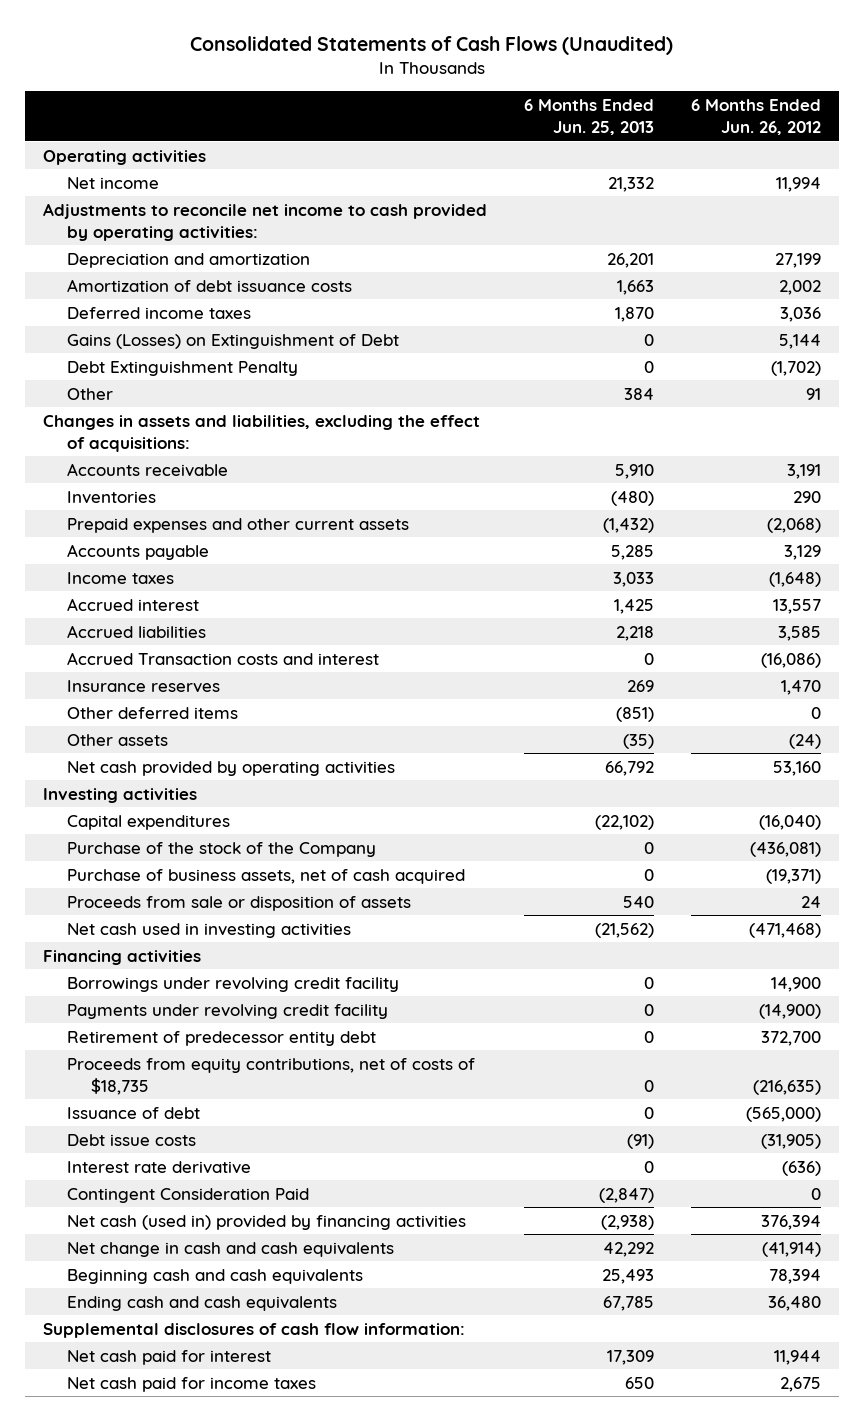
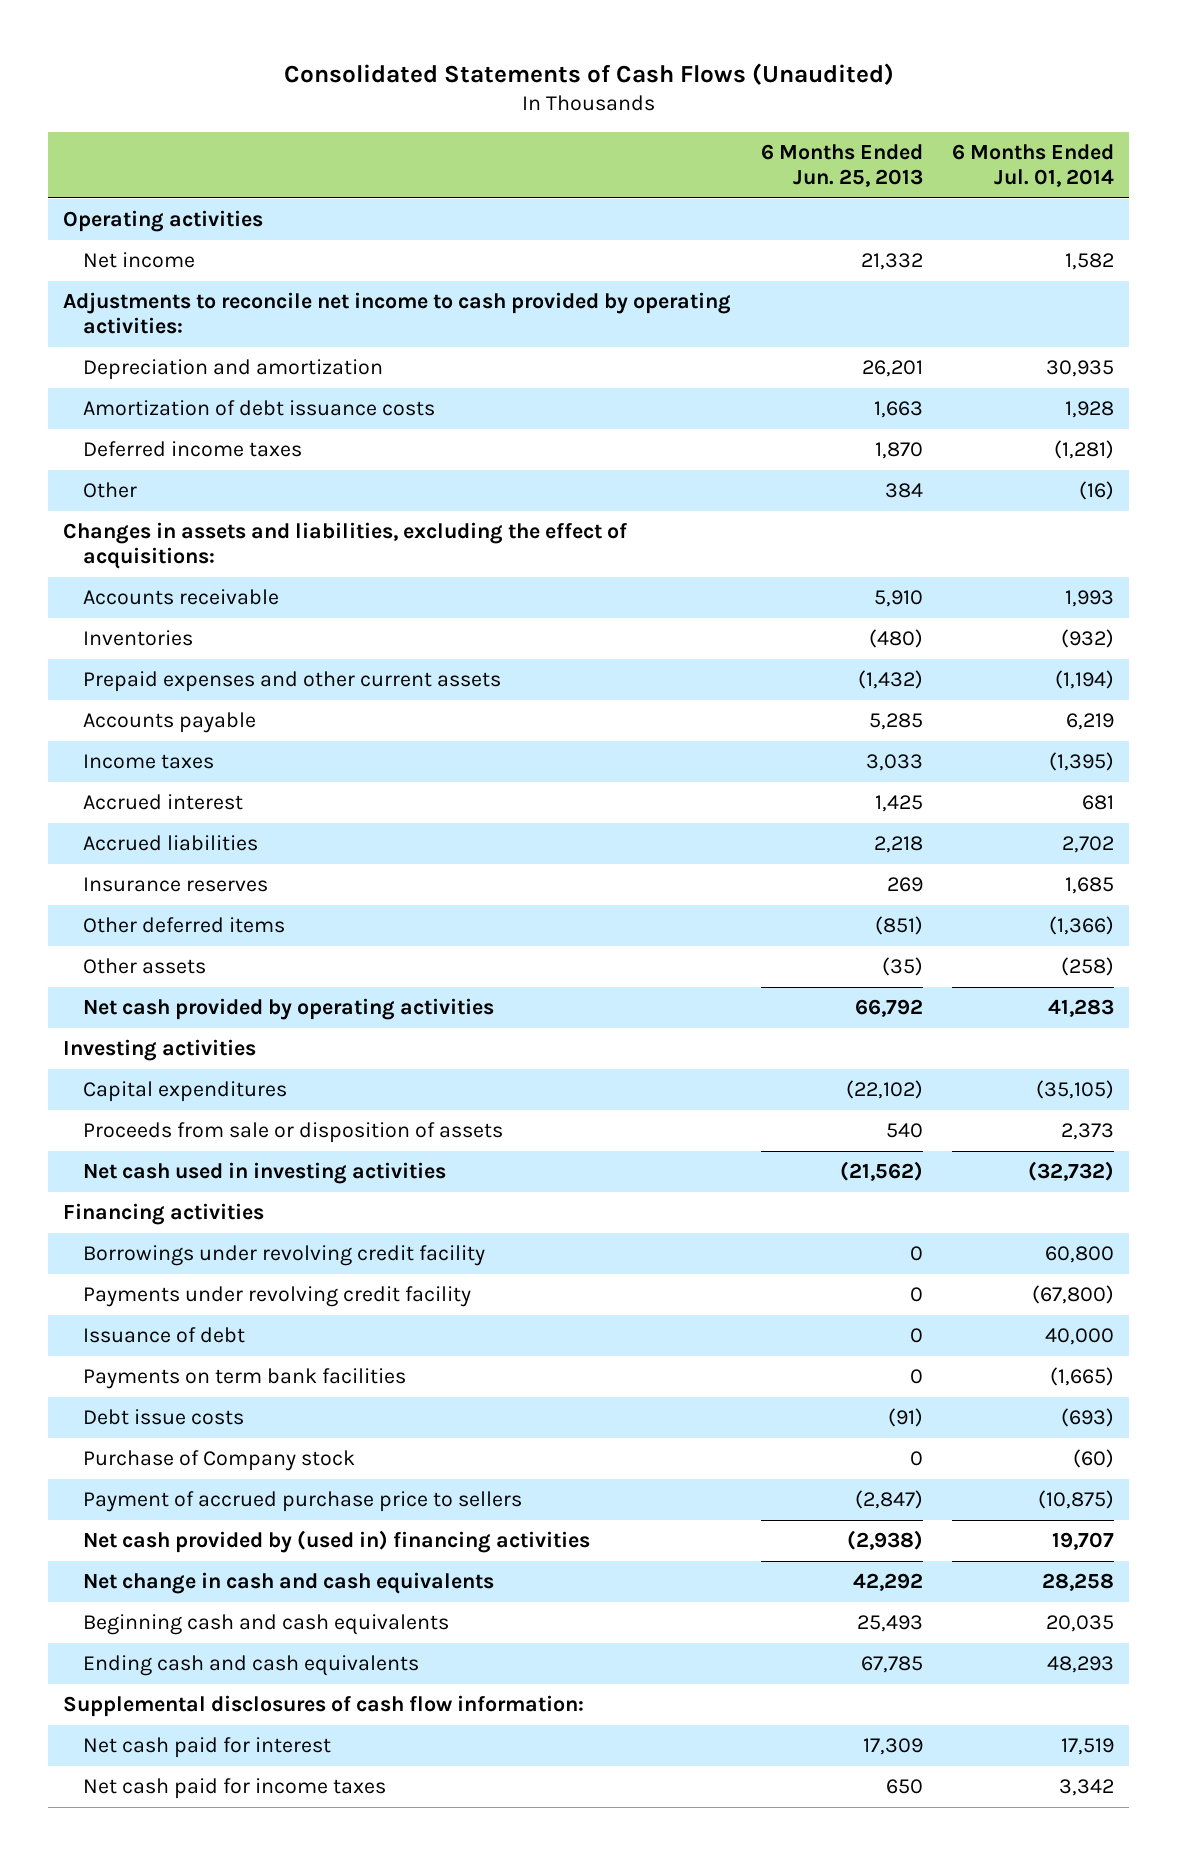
- | 6 Months Ended Jun. 25, 2013 | 6 Months Ended Jun. 26, 2012
+ | 6 Months Ended Jun. 25, 2013 | 6 Months Ended Jul. 01, 2014
- Gains (Losses) on Extinguishment of Debt | 0 | 5,144
- Debt Extinguishment Penalty | 0 | (1,702)
- Accrued Transaction costs and interest | 0 | (16,086)
- Purchase of the stock of the Company | 0 | (436,081)
- Purchase of business assets, net of cash acquired | 0 | (19,371)
- Retirement of predecessor entity debt | 0 | 372,700
- Proceeds from equity contributions, net of costs of $18,735 | 0 | (216,635)
+ Payments on term bank facilities | 0 | (1,665)
- Interest rate derivative | 0 | (636)
- Contingent Consideration Paid | (2,847) | 0
- Net cash (used in) provided by financing activities | (2,938) | 376,394
+ Purchase of Company stock | 0 | (60)
+ Payment of accrued purchase price to sellers | (2,847) | (10,875)
+ Net cash provided by (used in) financing activities | (2,938) | 19,707

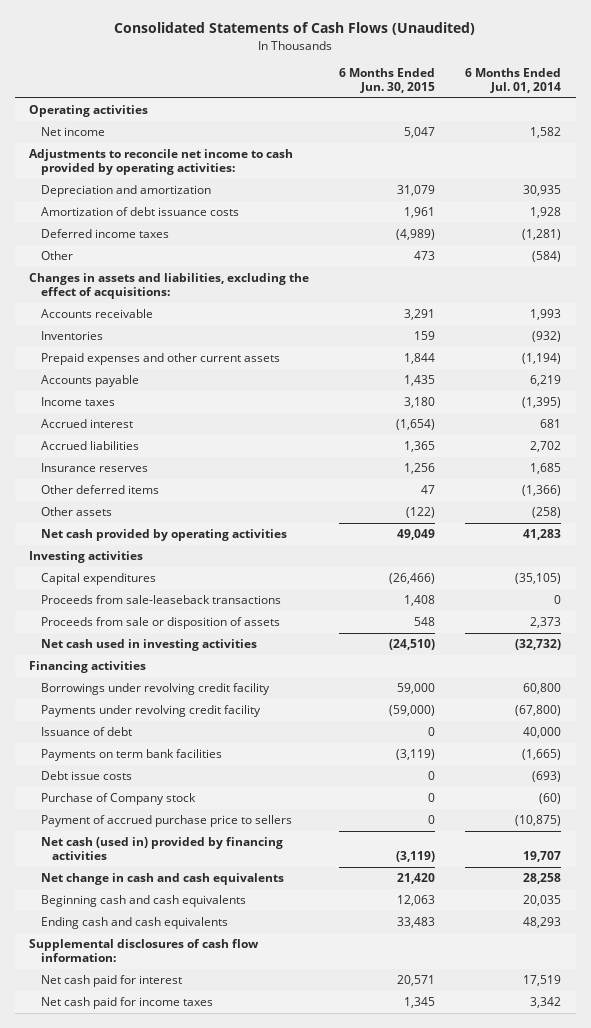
- | 6 Months Ended Jun. 25, 2013 | 6 Months Ended Jul. 01, 2014
+ | 6 Months Ended Jun. 30, 2015 | 6 Months Ended Jul. 01, 2014
- Other | 384 | (16)
+ Other | 473 | (584)
+ Proceeds from sale-leaseback transactions | 1,408 | 0
- Net cash provided by (used in) financing activities | (2,938) | 19,707
+ Net cash (used in) provided by financing activities | (3,119) | 19,707

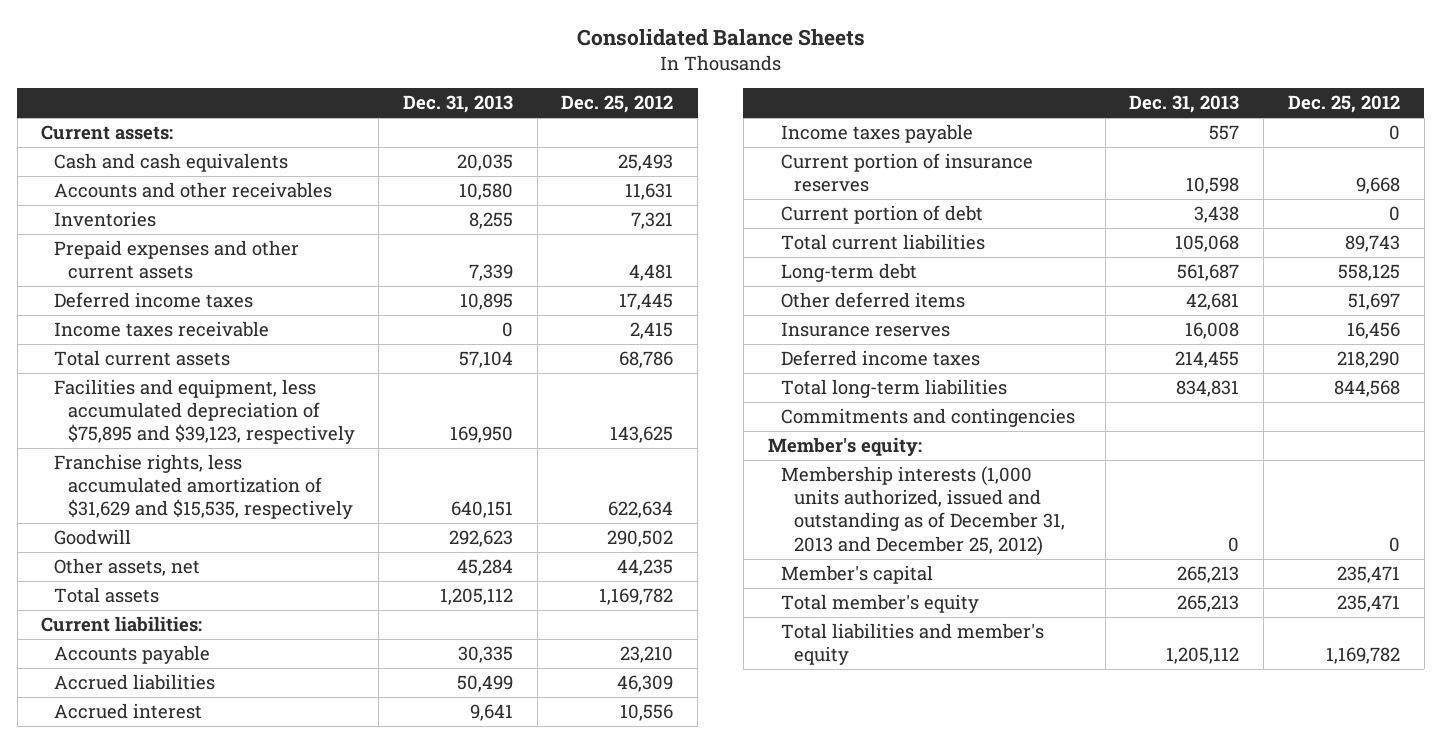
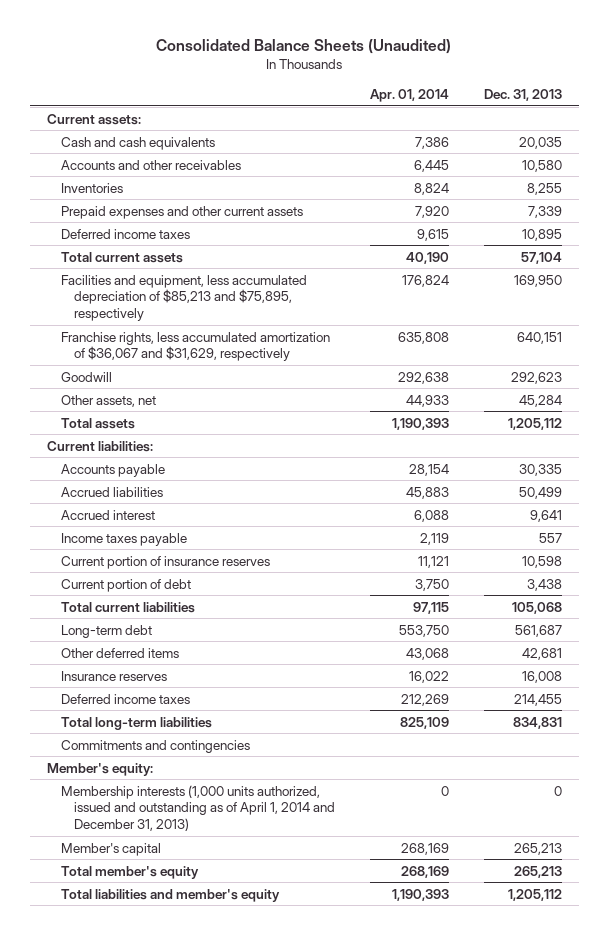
- Consolidated Balance Sheets
+ Consolidated Balance Sheets (Unaudited)
- | Dec. 31, 2013 | Dec. 25, 2012
+ | Apr. 01, 2014 | Dec. 31, 2013
- Income taxes receivable | 0 | 2,415
- Facilities and equipment, less accumulated depreciation of $75,895 and $39,123, respectively | 169,950 | 143,625
- Franchise rights, less accumulated amortization of $31,629 and $15,535, respectively | 640,151 | 622,634
+ Facilities and equipment, less accumulated depreciation of $85,213 and $75,895, respectively | 176,824 | 169,950
+ Franchise rights, less accumulated amortization of $36,067 and $31,629, respectively | 635,808 | 640,151
- Membership interests (1,000 units authorized, issued and outstanding as of December 31, 2013 and December 25, 2012) | 0 | 0
+ Membership interests (1,000 units authorized, issued and outstanding as of April 1, 2014 and December 31, 2013) | 0 | 0

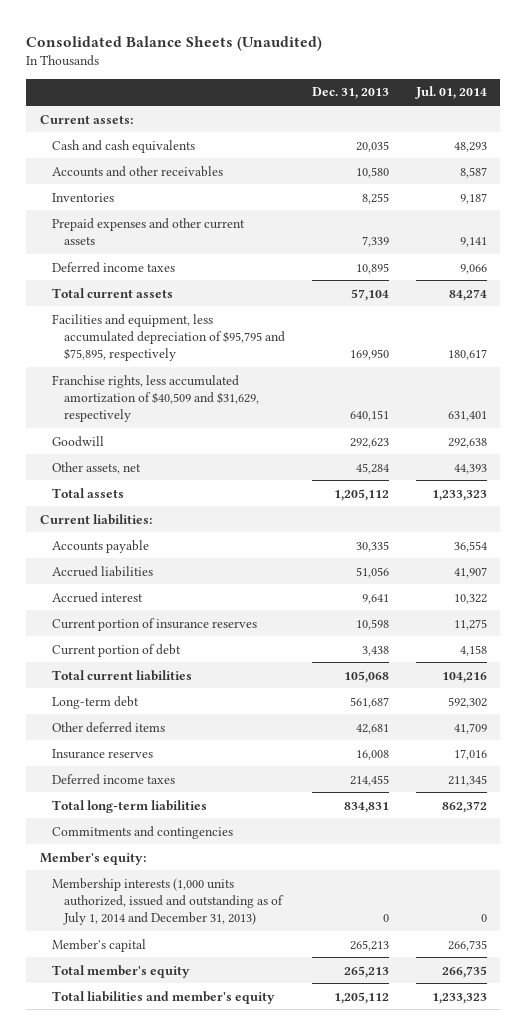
- | Apr. 01, 2014 | Dec. 31, 2013
+ | Dec. 31, 2013 | Jul. 01, 2014
- Facilities and equipment, less accumulated depreciation of $85,213 and $75,895, respectively | 176,824 | 169,950
- Franchise rights, less accumulated amortization of $36,067 and $31,629, respectively | 635,808 | 640,151
+ Facilities and equipment, less accumulated depreciation of $95,795 and $75,895, respectively | 169,950 | 180,617
+ Franchise rights, less accumulated amortization of $40,509 and $31,629, respectively | 640,151 | 631,401
- Accrued liabilities | 45,883 | 50,499
+ Accrued liabilities | 51,056 | 41,907
- Income taxes payable | 2,119 | 557
- Membership interests (1,000 units authorized, issued and outstanding as of April 1, 2014 and December 31, 2013) | 0 | 0
+ Membership interests (1,000 units authorized, issued and outstanding as of July 1, 2014 and December 31, 2013) | 0 | 0

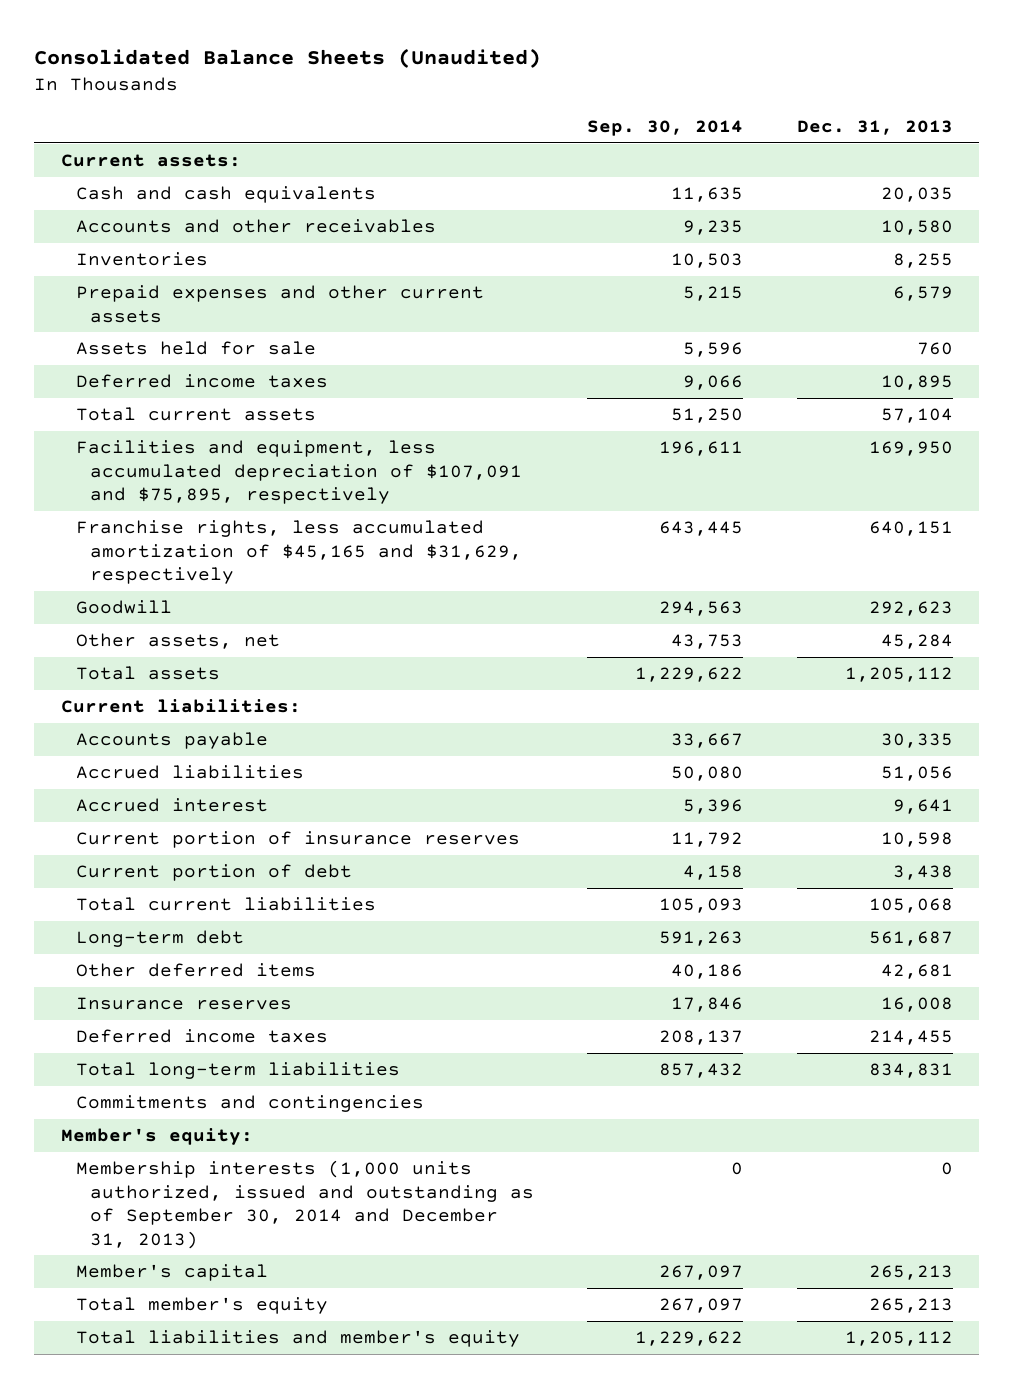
- | Dec. 31, 2013 | Jul. 01, 2014
+ | Sep. 30, 2014 | Dec. 31, 2013
- Prepaid expenses and other current assets | 7,339 | 9,141
+ Prepaid expenses and other current assets | 5,215 | 6,579
+ Assets held for sale | 5,596 | 760
- Facilities and equipment, less accumulated depreciation of $95,795 and $75,895, respectively | 169,950 | 180,617
- Franchise rights, less accumulated amortization of $40,509 and $31,629, respectively | 640,151 | 631,401
+ Facilities and equipment, less accumulated depreciation of $107,091 and $75,895, respectively | 196,611 | 169,950
+ Franchise rights, less accumulated amortization of $45,165 and $31,629, respectively | 643,445 | 640,151
- Membership interests (1,000 units authorized, issued and outstanding as of July 1, 2014 and December 31, 2013) | 0 | 0
+ Membership interests (1,000 units authorized, issued and outstanding as of September 30, 2014 and December 31, 2013) | 0 | 0

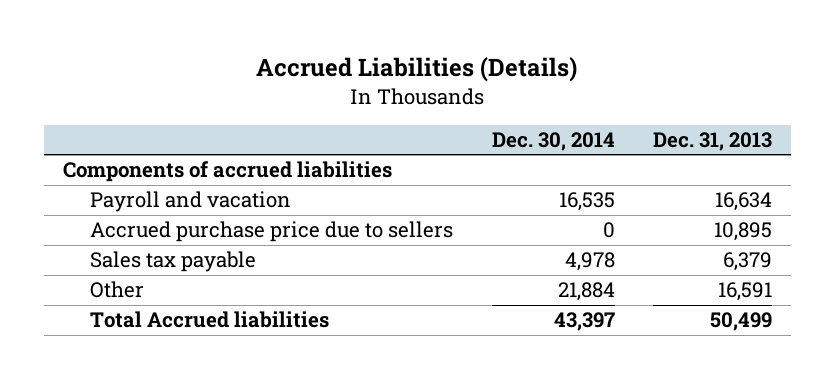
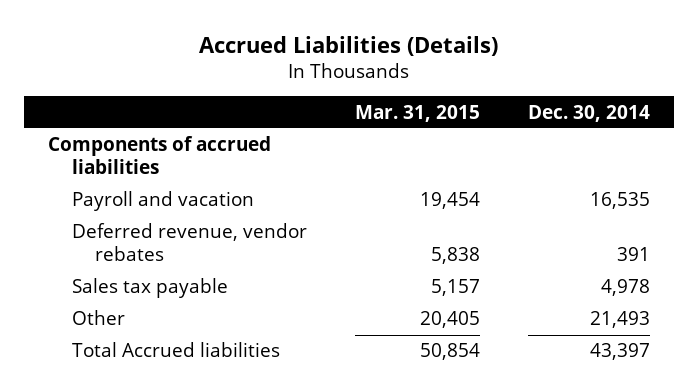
- | Dec. 30, 2014 | Dec. 31, 2013
+ | Mar. 31, 2015 | Dec. 30, 2014
- Accrued purchase price due to sellers | 0 | 10,895
+ Deferred revenue, vendor rebates | 5,838 | 391
- Other | 21,884 | 16,591
+ Other | 20,405 | 21,493

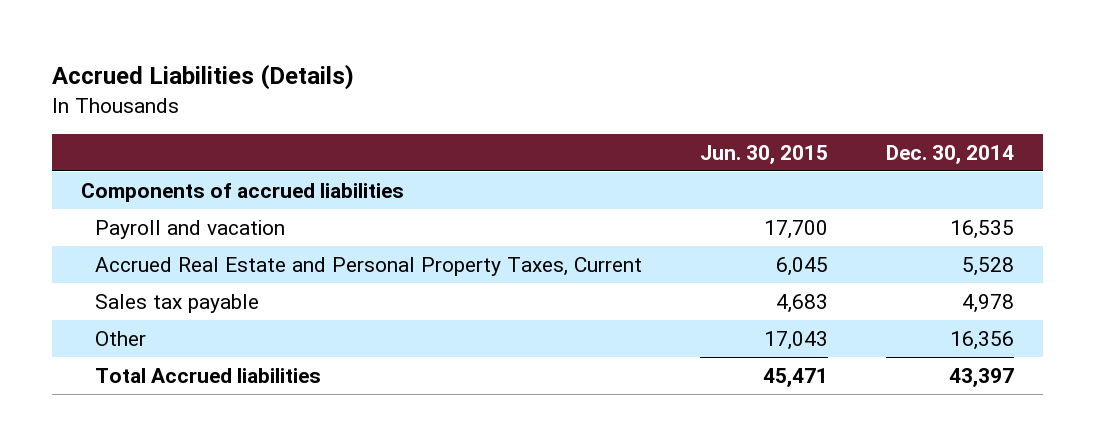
- | Mar. 31, 2015 | Dec. 30, 2014
+ | Jun. 30, 2015 | Dec. 30, 2014
- Deferred revenue, vendor rebates | 5,838 | 391
+ Accrued Real Estate and Personal Property Taxes, Current | 6,045 | 5,528
- Other | 20,405 | 21,493
+ Other | 17,043 | 16,356

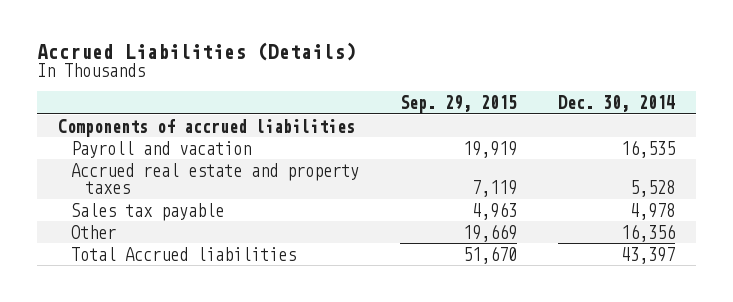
- | Jun. 30, 2015 | Dec. 30, 2014
+ | Sep. 29, 2015 | Dec. 30, 2014
- Accrued Real Estate and Personal Property Taxes, Current | 6,045 | 5,528
+ Accrued real estate and property taxes | 7,119 | 5,528

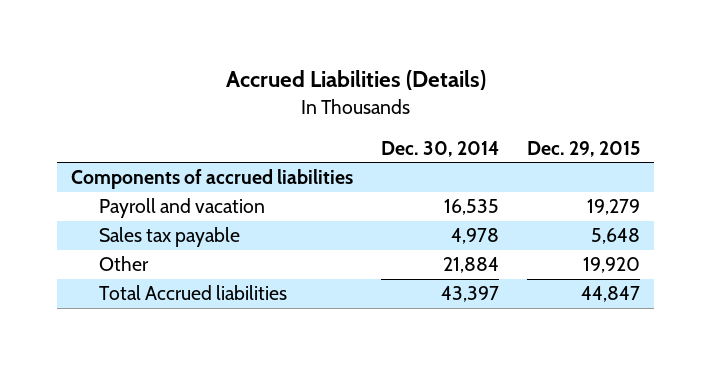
- | Sep. 29, 2015 | Dec. 30, 2014
+ | Dec. 30, 2014 | Dec. 29, 2015
- Accrued real estate and property taxes | 7,119 | 5,528
- Other | 19,669 | 16,356
+ Other | 21,884 | 19,920

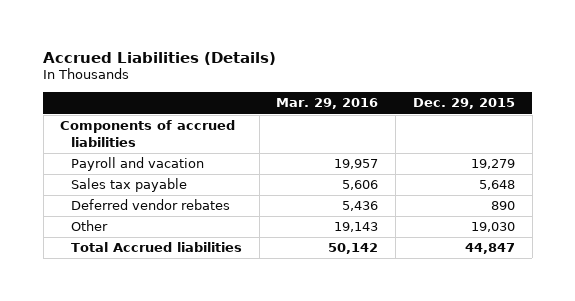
- | Dec. 30, 2014 | Dec. 29, 2015
+ | Mar. 29, 2016 | Dec. 29, 2015
- Other | 21,884 | 19,920
+ Deferred vendor rebates | 5,436 | 890
+ Other | 19,143 | 19,030

